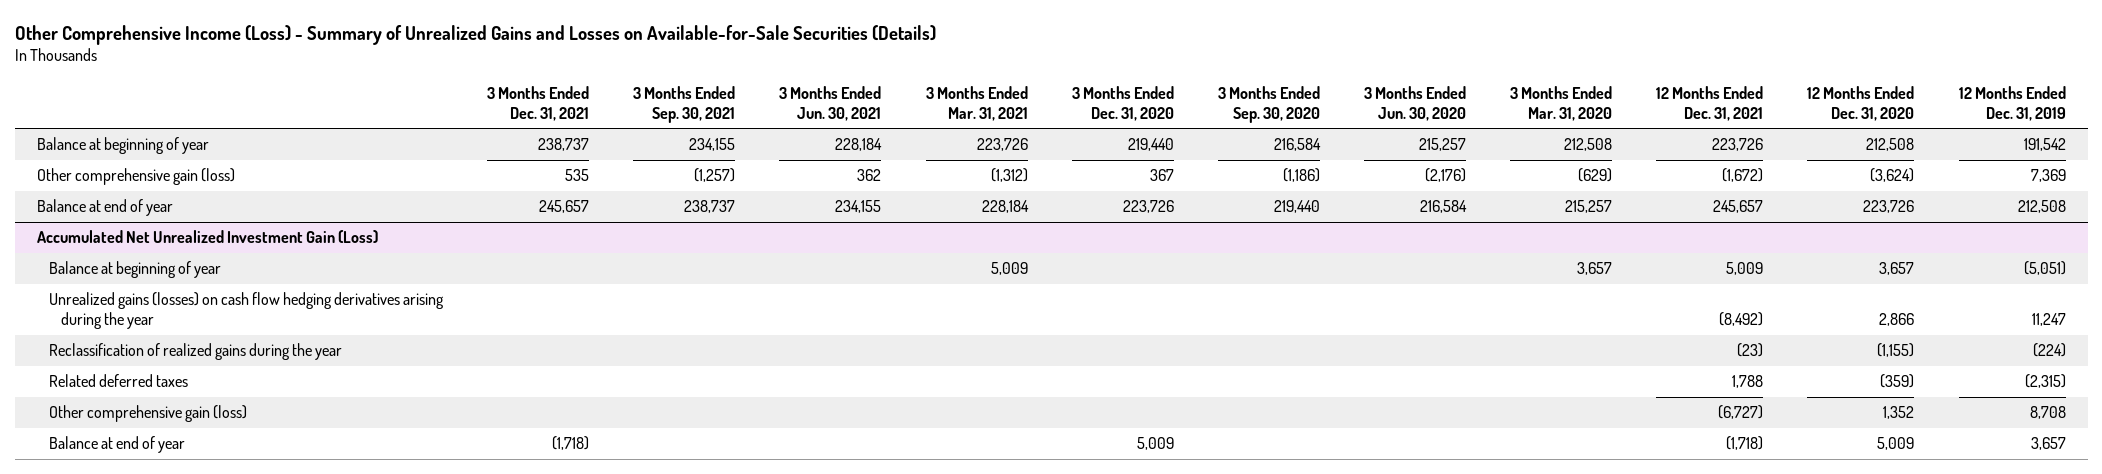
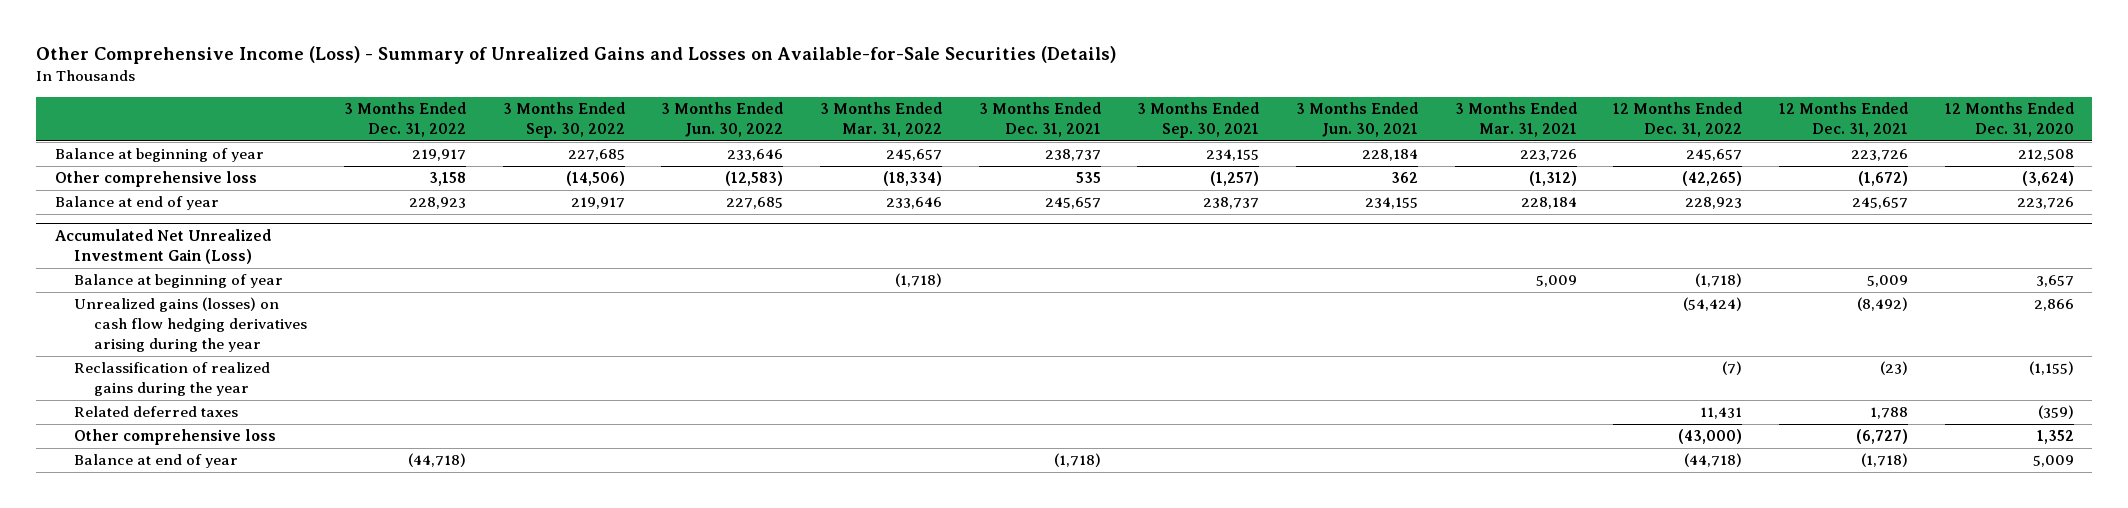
- | 3 Months Ended Dec. 31, 2021 | 3 Months Ended Sep. 30, 2021 | 3 Months Ended Jun. 30, 2021 | 3 Months Ended Mar. 31, 2021 | 3 Months Ended Dec. 31, 2020 | 3 Months Ended Sep. 30, 2020 | 3 Months Ended Jun. 30, 2020 | 3 Months Ended Mar. 31, 2020 | 12 Months Ended Dec. 31, 2021 | 12 Months Ended Dec. 31, 2020 | 12 Months Ended Dec. 31, 2019
+ | 3 Months Ended Dec. 31, 2022 | 3 Months Ended Sep. 30, 2022 | 3 Months Ended Jun. 30, 2022 | 3 Months Ended Mar. 31, 2022 | 3 Months Ended Dec. 31, 2021 | 3 Months Ended Sep. 30, 2021 | 3 Months Ended Jun. 30, 2021 | 3 Months Ended Mar. 31, 2021 | 12 Months Ended Dec. 31, 2022 | 12 Months Ended Dec. 31, 2021 | 12 Months Ended Dec. 31, 2020
- Other comprehensive gain (loss) | 535 | (1,257) | 362 | (1,312) | 367 | (1,186) | (2,176) | (629) | (1,672) | (3,624) | 7,369
+ Other comprehensive loss | 3,158 | (14,506) | (12,583) | (18,334) | 535 | (1,257) | 362 | (1,312) | (42,265) | (1,672) | (3,624)
@ Accumulated Net Unrealized Investment Gain (Loss)
- Other comprehensive gain (loss) | | | | | | | | | (6,727) | 1,352 | 8,708
+ Other comprehensive loss | | | | | | | | | (43,000) | (6,727) | 1,352

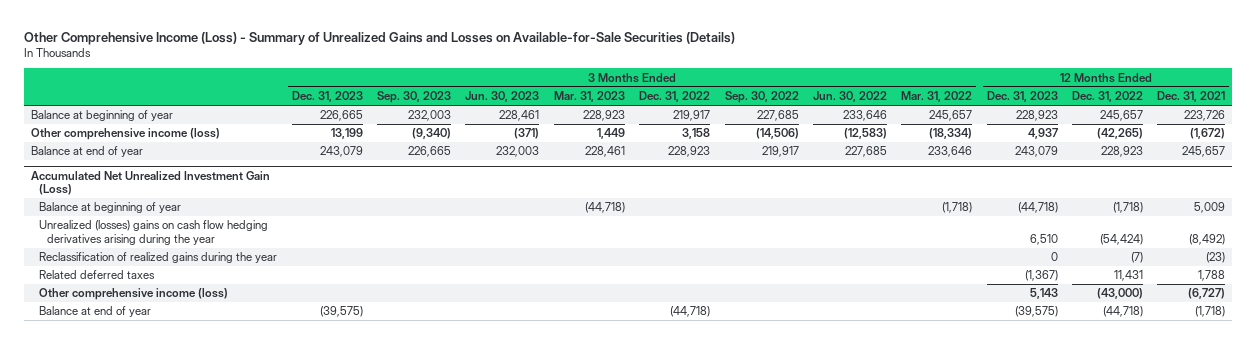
- | 3 Months Ended Dec. 31, 2022 | 3 Months Ended Sep. 30, 2022 | 3 Months Ended Jun. 30, 2022 | 3 Months Ended Mar. 31, 2022 | 3 Months Ended Dec. 31, 2021 | 3 Months Ended Sep. 30, 2021 | 3 Months Ended Jun. 30, 2021 | 3 Months Ended Mar. 31, 2021 | 12 Months Ended Dec. 31, 2022 | 12 Months Ended Dec. 31, 2021 | 12 Months Ended Dec. 31, 2020
+ | 3 Months Ended Dec. 31, 2023 | 3 Months Ended Sep. 30, 2023 | 3 Months Ended Jun. 30, 2023 | 3 Months Ended Mar. 31, 2023 | 3 Months Ended Dec. 31, 2022 | 3 Months Ended Sep. 30, 2022 | 3 Months Ended Jun. 30, 2022 | 3 Months Ended Mar. 31, 2022 | 12 Months Ended Dec. 31, 2023 | 12 Months Ended Dec. 31, 2022 | 12 Months Ended Dec. 31, 2021
- Other comprehensive loss | 3,158 | (14,506) | (12,583) | (18,334) | 535 | (1,257) | 362 | (1,312) | (42,265) | (1,672) | (3,624)
+ Other comprehensive income (loss) | 13,199 | (9,340) | (371) | 1,449 | 3,158 | (14,506) | (12,583) | (18,334) | 4,937 | (42,265) | (1,672)
@ Accumulated Net Unrealized Investment Gain (Loss)
- Unrealized gains (losses) on cash flow hedging derivatives arising during the year | | | | | | | | | (54,424) | (8,492) | 2,866
+ Unrealized (losses) gains on cash flow hedging derivatives arising during the year | | | | | | | | | 6,510 | (54,424) | (8,492)
- Other comprehensive loss | | | | | | | | | (43,000) | (6,727) | 1,352
+ Other comprehensive income (loss) | | | | | | | | | 5,143 | (43,000) | (6,727)

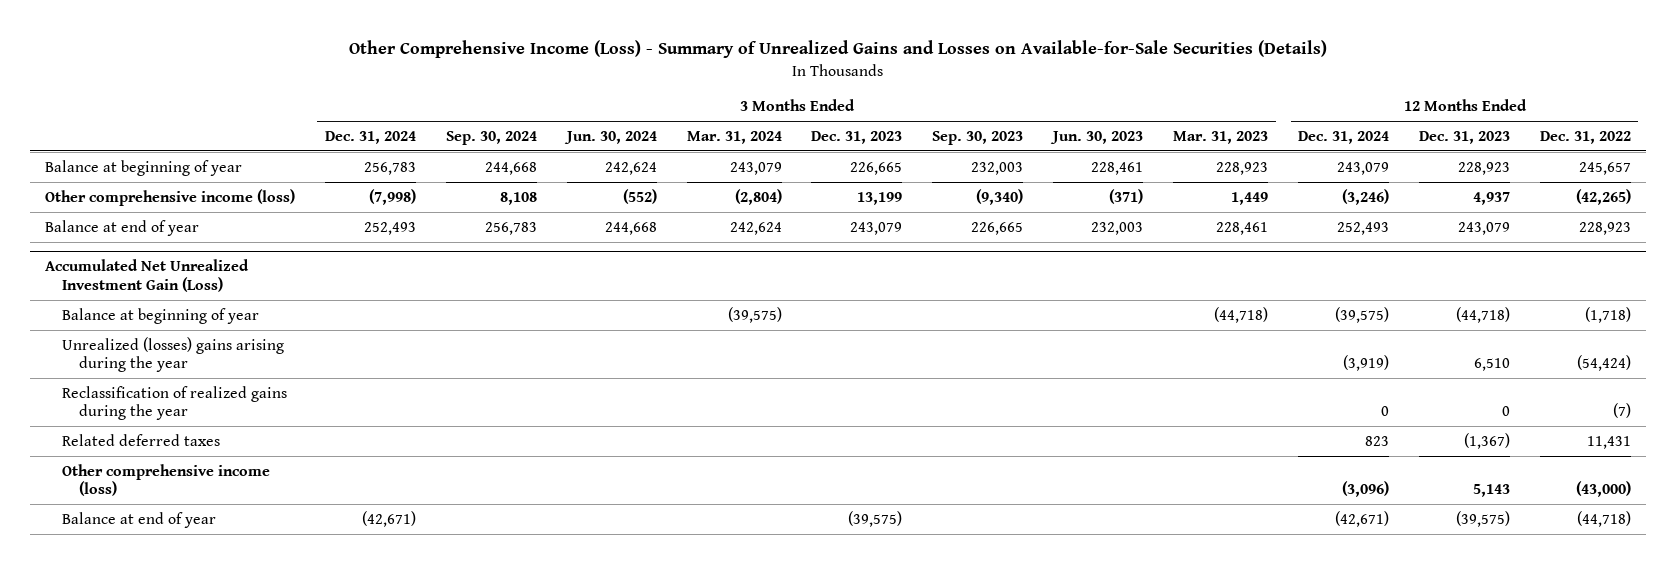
- | 3 Months Ended Dec. 31, 2023 | 3 Months Ended Sep. 30, 2023 | 3 Months Ended Jun. 30, 2023 | 3 Months Ended Mar. 31, 2023 | 3 Months Ended Dec. 31, 2022 | 3 Months Ended Sep. 30, 2022 | 3 Months Ended Jun. 30, 2022 | 3 Months Ended Mar. 31, 2022 | 12 Months Ended Dec. 31, 2023 | 12 Months Ended Dec. 31, 2022 | 12 Months Ended Dec. 31, 2021
+ | 3 Months Ended Dec. 31, 2024 | 3 Months Ended Sep. 30, 2024 | 3 Months Ended Jun. 30, 2024 | 3 Months Ended Mar. 31, 2024 | 3 Months Ended Dec. 31, 2023 | 3 Months Ended Sep. 30, 2023 | 3 Months Ended Jun. 30, 2023 | 3 Months Ended Mar. 31, 2023 | 12 Months Ended Dec. 31, 2024 | 12 Months Ended Dec. 31, 2023 | 12 Months Ended Dec. 31, 2022
@ Accumulated Net Unrealized Investment Gain (Loss)
- Unrealized (losses) gains on cash flow hedging derivatives arising during the year | | | | | | | | | 6,510 | (54,424) | (8,492)
+ Unrealized (losses) gains arising during the year | | | | | | | | | (3,919) | 6,510 | (54,424)

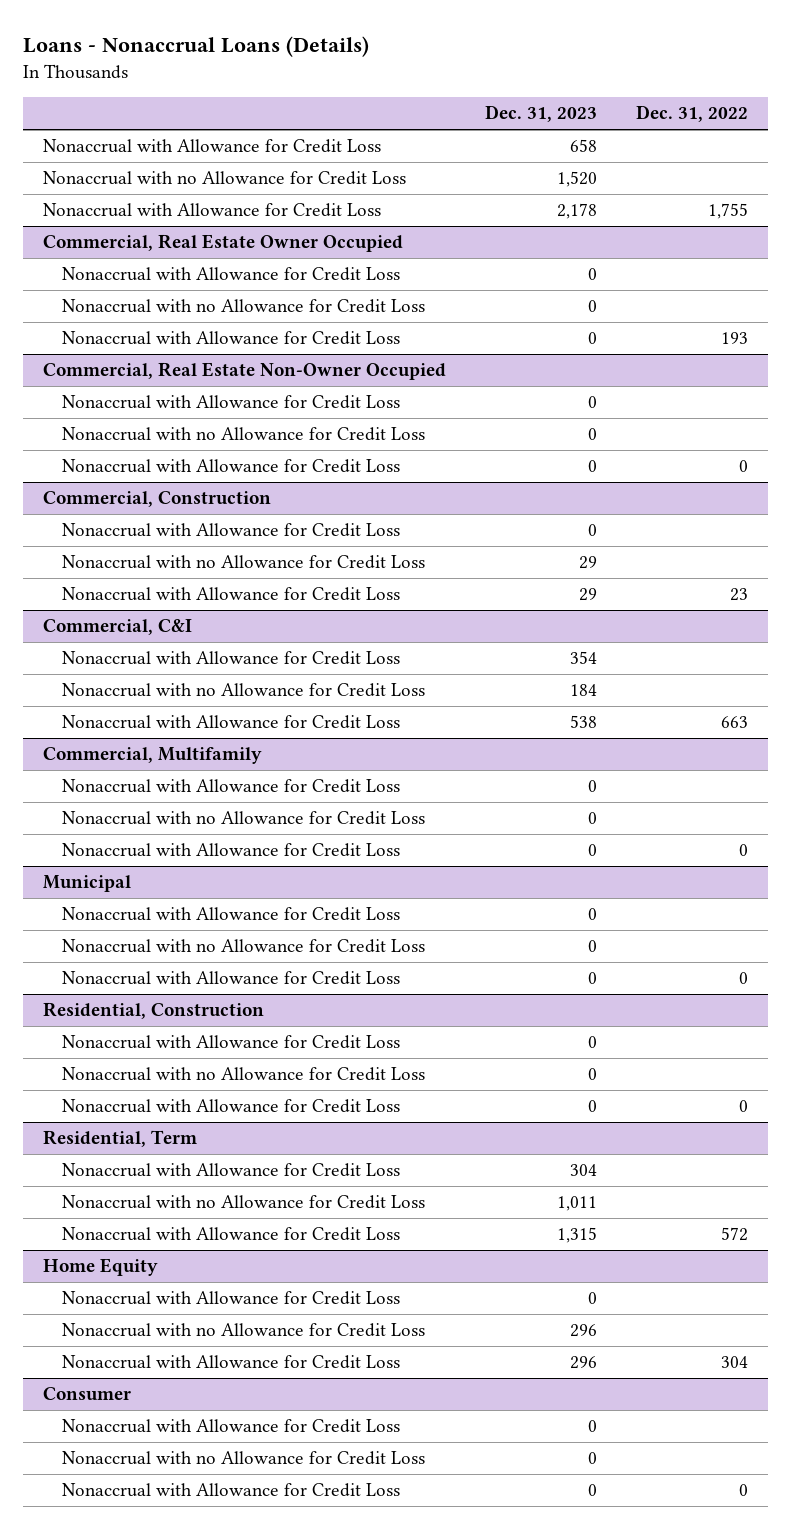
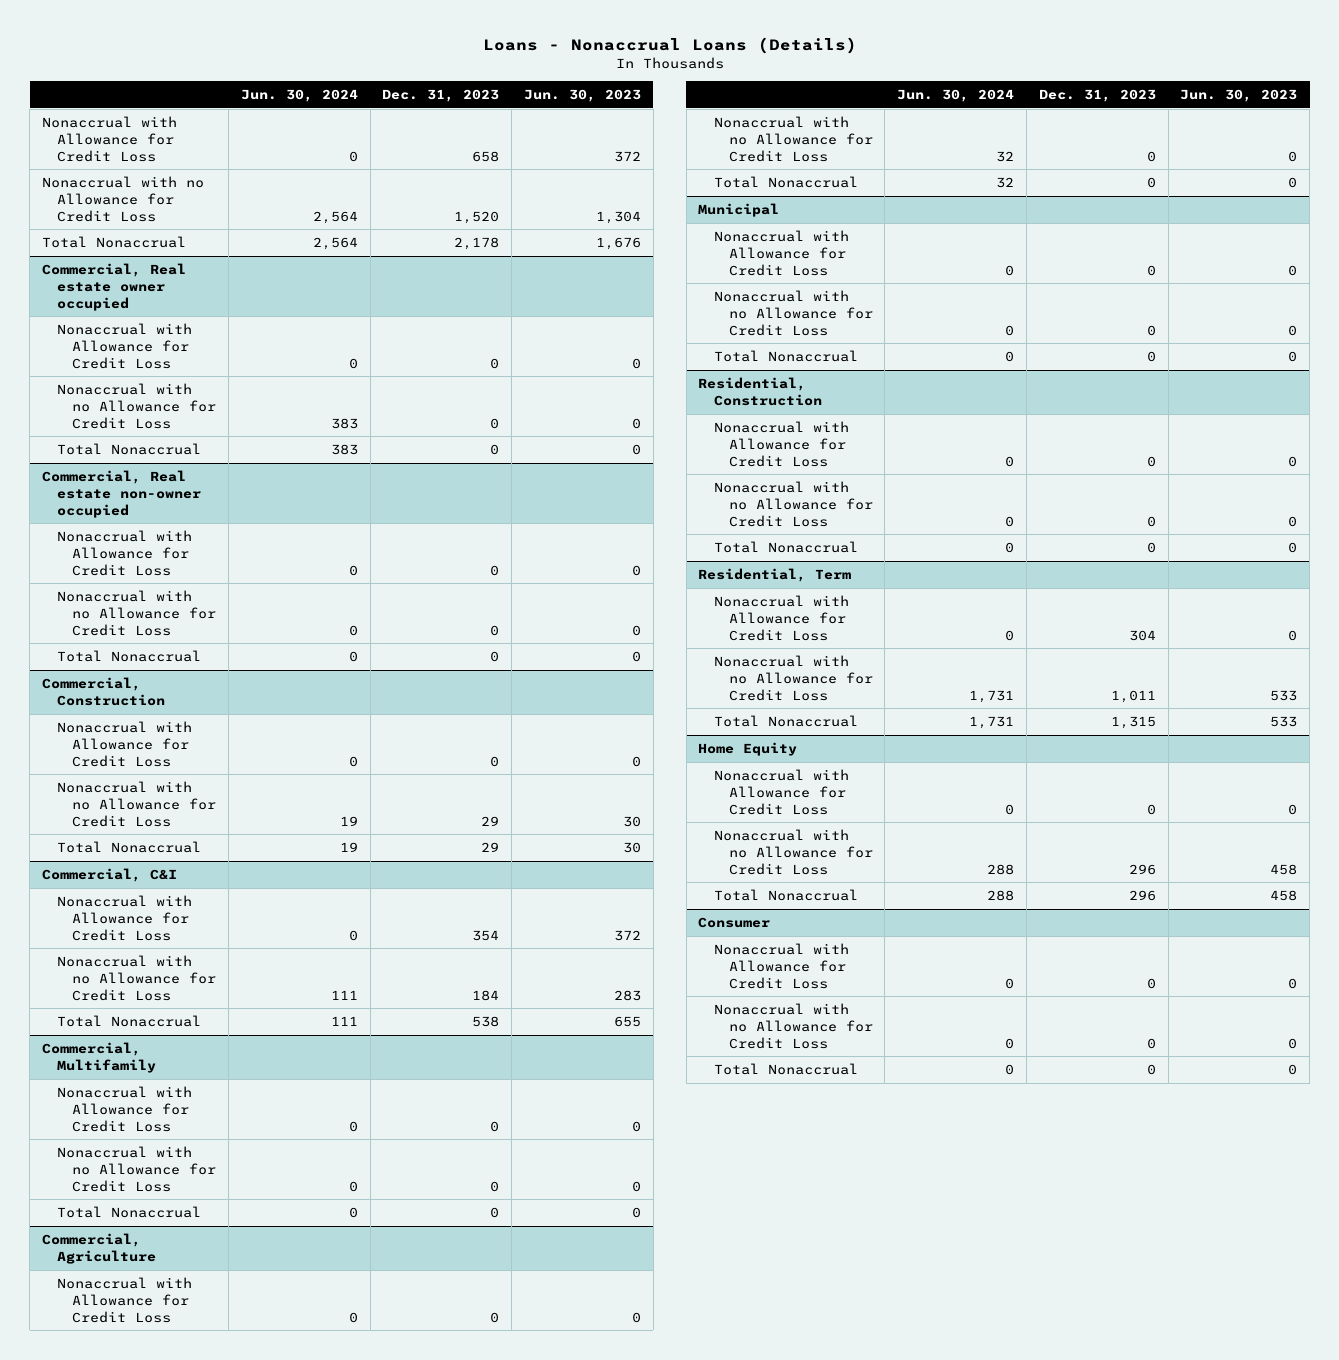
- | Dec. 31, 2023 | Dec. 31, 2022
+ | Jun. 30, 2024 | Dec. 31, 2023 | Jun. 30, 2023
- Nonaccrual with Allowance for Credit Loss | 2,178 | 1,755
- Commercial, Real Estate Owner Occupied
+ Total Nonaccrual | 2,564 | 2,178 | 1,676
+ Commercial, Real estate owner occupied
- Nonaccrual with Allowance for Credit Loss | 0 | 193
- Commercial, Real Estate Non-Owner Occupied
+ Total Nonaccrual | 383 | 0 | 0
+ Commercial, Real estate non-owner occupied
- Nonaccrual with Allowance for Credit Loss | 0 | 0
+ Total Nonaccrual | 0 | 0 | 0
@ Commercial, Construction
- Nonaccrual with Allowance for Credit Loss | 29 | 23
+ Total Nonaccrual | 19 | 29 | 30
@ Commercial, C&I
- Nonaccrual with Allowance for Credit Loss | 538 | 663
+ Total Nonaccrual | 111 | 538 | 655
@ Commercial, Multifamily
+ Total Nonaccrual | 0 | 0 | 0
+ Commercial, Agriculture
+ Nonaccrual with no Allowance for Credit Loss | 32 | 0 | 0
+ Total Nonaccrual | 32 | 0 | 0
@ Municipal
- Nonaccrual with Allowance for Credit Loss | 0 | 0
+ Total Nonaccrual | 0 | 0 | 0
@ Residential, Construction
- Nonaccrual with Allowance for Credit Loss | 0 | 0
+ Total Nonaccrual | 0 | 0 | 0
@ Residential, Term
- Nonaccrual with Allowance for Credit Loss | 1,315 | 572
+ Total Nonaccrual | 1,731 | 1,315 | 533
@ Home Equity
- Nonaccrual with Allowance for Credit Loss | 296 | 304
+ Total Nonaccrual | 288 | 296 | 458
@ Consumer
- Nonaccrual with Allowance for Credit Loss | 0 | 0
+ Total Nonaccrual | 0 | 0 | 0

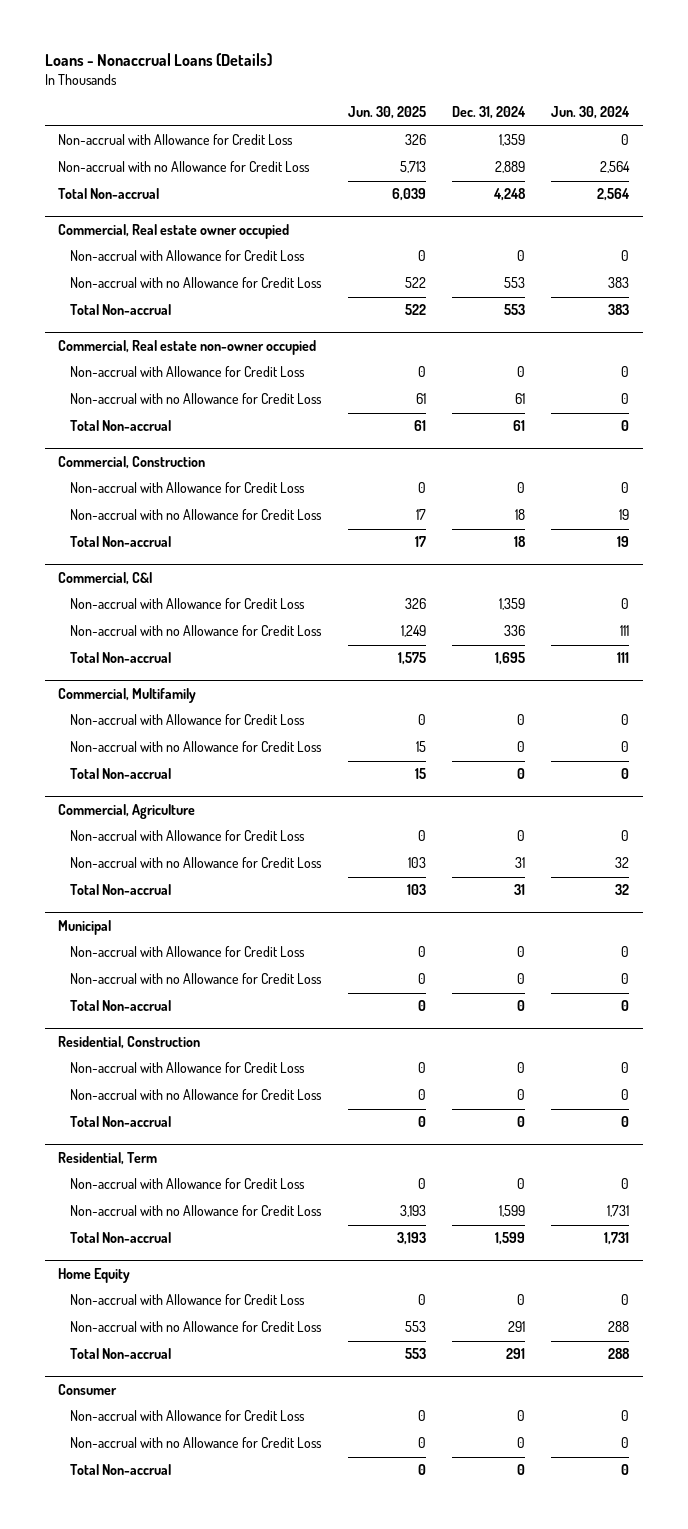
- | Jun. 30, 2024 | Dec. 31, 2023 | Jun. 30, 2023
+ | Jun. 30, 2025 | Dec. 31, 2024 | Jun. 30, 2024
- Nonaccrual with Allowance for Credit Loss | 0 | 658 | 372
- Nonaccrual with no Allowance for Credit Loss | 2,564 | 1,520 | 1,304
- Total Nonaccrual | 2,564 | 2,178 | 1,676
+ Non-accrual with Allowance for Credit Loss | 326 | 1,359 | 0
+ Non-accrual with no Allowance for Credit Loss | 5,713 | 2,889 | 2,564
+ Total Non-accrual | 6,039 | 4,248 | 2,564
@ Commercial, Real estate owner occupied
- Nonaccrual with Allowance for Credit Loss | 0 | 0 | 0
- Nonaccrual with no Allowance for Credit Loss | 383 | 0 | 0
- Total Nonaccrual | 383 | 0 | 0
+ Non-accrual with Allowance for Credit Loss | 0 | 0 | 0
+ Non-accrual with no Allowance for Credit Loss | 522 | 553 | 383
+ Total Non-accrual | 522 | 553 | 383
@ Commercial, Real estate non-owner occupied
- Nonaccrual with Allowance for Credit Loss | 0 | 0 | 0
- Nonaccrual with no Allowance for Credit Loss | 0 | 0 | 0
- Total Nonaccrual | 0 | 0 | 0
+ Non-accrual with Allowance for Credit Loss | 0 | 0 | 0
+ Non-accrual with no Allowance for Credit Loss | 61 | 61 | 0
+ Total Non-accrual | 61 | 61 | 0
@ Commercial, Construction
- Nonaccrual with Allowance for Credit Loss | 0 | 0 | 0
- Nonaccrual with no Allowance for Credit Loss | 19 | 29 | 30
- Total Nonaccrual | 19 | 29 | 30
+ Non-accrual with Allowance for Credit Loss | 0 | 0 | 0
+ Non-accrual with no Allowance for Credit Loss | 17 | 18 | 19
+ Total Non-accrual | 17 | 18 | 19
@ Commercial, C&I
- Nonaccrual with Allowance for Credit Loss | 0 | 354 | 372
- Nonaccrual with no Allowance for Credit Loss | 111 | 184 | 283
- Total Nonaccrual | 111 | 538 | 655
+ Non-accrual with Allowance for Credit Loss | 326 | 1,359 | 0
+ Non-accrual with no Allowance for Credit Loss | 1,249 | 336 | 111
+ Total Non-accrual | 1,575 | 1,695 | 111
@ Commercial, Multifamily
- Nonaccrual with Allowance for Credit Loss | 0 | 0 | 0
- Nonaccrual with no Allowance for Credit Loss | 0 | 0 | 0
- Total Nonaccrual | 0 | 0 | 0
+ Non-accrual with Allowance for Credit Loss | 0 | 0 | 0
+ Non-accrual with no Allowance for Credit Loss | 15 | 0 | 0
+ Total Non-accrual | 15 | 0 | 0
@ Commercial, Agriculture
- Nonaccrual with Allowance for Credit Loss | 0 | 0 | 0
- Nonaccrual with no Allowance for Credit Loss | 32 | 0 | 0
- Total Nonaccrual | 32 | 0 | 0
+ Non-accrual with Allowance for Credit Loss | 0 | 0 | 0
+ Non-accrual with no Allowance for Credit Loss | 103 | 31 | 32
+ Total Non-accrual | 103 | 31 | 32
@ Municipal
- Nonaccrual with Allowance for Credit Loss | 0 | 0 | 0
- Nonaccrual with no Allowance for Credit Loss | 0 | 0 | 0
- Total Nonaccrual | 0 | 0 | 0
+ Non-accrual with Allowance for Credit Loss | 0 | 0 | 0
+ Non-accrual with no Allowance for Credit Loss | 0 | 0 | 0
+ Total Non-accrual | 0 | 0 | 0
@ Residential, Construction
- Nonaccrual with Allowance for Credit Loss | 0 | 0 | 0
- Nonaccrual with no Allowance for Credit Loss | 0 | 0 | 0
- Total Nonaccrual | 0 | 0 | 0
+ Non-accrual with Allowance for Credit Loss | 0 | 0 | 0
+ Non-accrual with no Allowance for Credit Loss | 0 | 0 | 0
+ Total Non-accrual | 0 | 0 | 0
@ Residential, Term
- Nonaccrual with Allowance for Credit Loss | 0 | 304 | 0
- Nonaccrual with no Allowance for Credit Loss | 1,731 | 1,011 | 533
- Total Nonaccrual | 1,731 | 1,315 | 533
+ Non-accrual with Allowance for Credit Loss | 0 | 0 | 0
+ Non-accrual with no Allowance for Credit Loss | 3,193 | 1,599 | 1,731
+ Total Non-accrual | 3,193 | 1,599 | 1,731
@ Home Equity
- Nonaccrual with Allowance for Credit Loss | 0 | 0 | 0
- Nonaccrual with no Allowance for Credit Loss | 288 | 296 | 458
- Total Nonaccrual | 288 | 296 | 458
+ Non-accrual with Allowance for Credit Loss | 0 | 0 | 0
+ Non-accrual with no Allowance for Credit Loss | 553 | 291 | 288
+ Total Non-accrual | 553 | 291 | 288
@ Consumer
- Nonaccrual with Allowance for Credit Loss | 0 | 0 | 0
- Nonaccrual with no Allowance for Credit Loss | 0 | 0 | 0
- Total Nonaccrual | 0 | 0 | 0
+ Non-accrual with Allowance for Credit Loss | 0 | 0 | 0
+ Non-accrual with no Allowance for Credit Loss | 0 | 0 | 0
+ Total Non-accrual | 0 | 0 | 0

